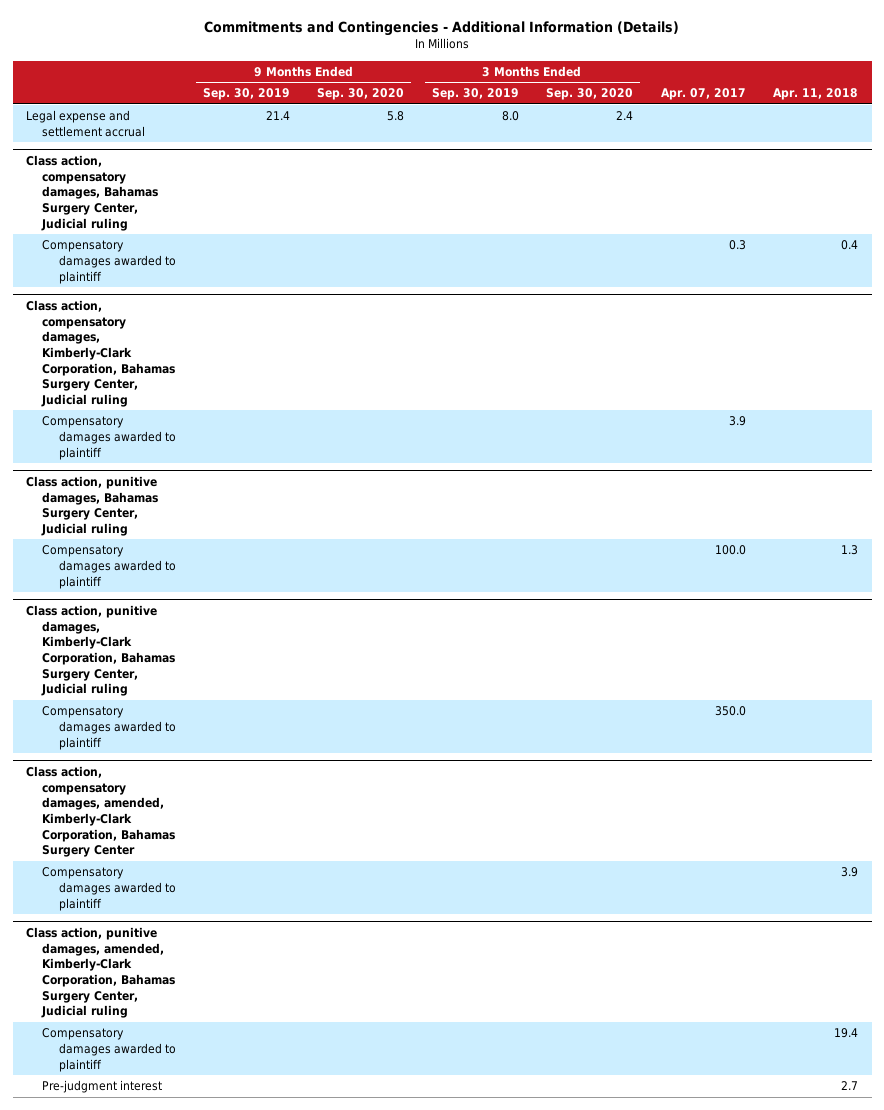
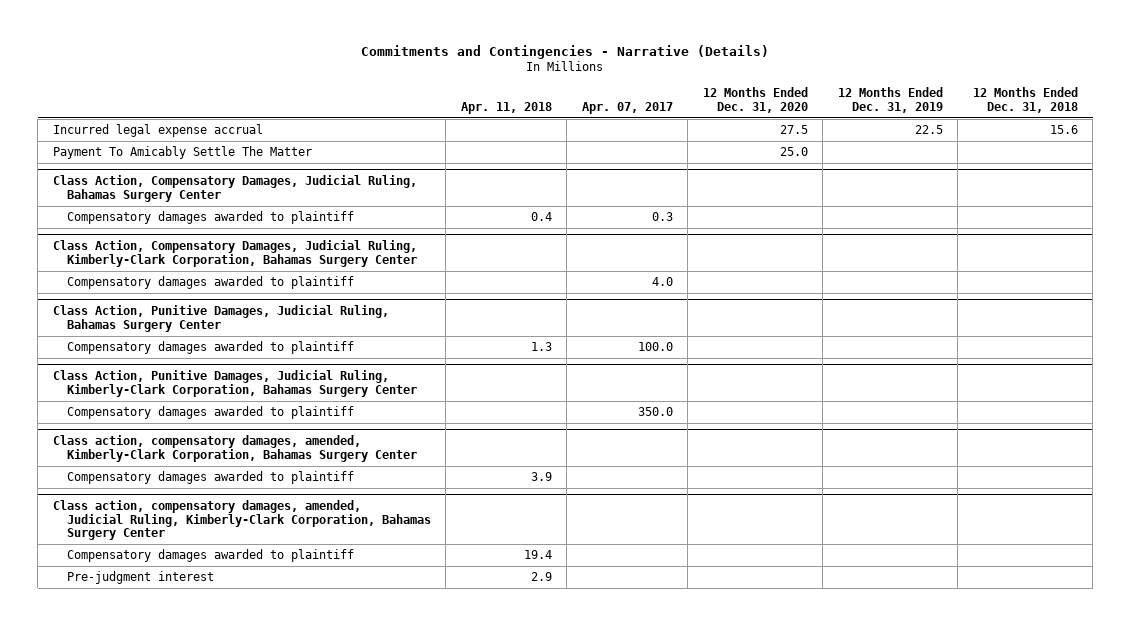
- Commitments and Contingencies - Additional Information (Details)
+ Commitments and Contingencies - Narrative (Details)
- | 9 Months Ended Sep. 30, 2019 | 9 Months Ended Sep. 30, 2020 | 3 Months Ended Sep. 30, 2019 | 3 Months Ended Sep. 30, 2020 | Apr. 07, 2017 | Apr. 11, 2018
+ | Apr. 11, 2018 | Apr. 07, 2017 | 12 Months Ended Dec. 31, 2020 | 12 Months Ended Dec. 31, 2019 | 12 Months Ended Dec. 31, 2018
- Legal expense and settlement accrual | 21.4 | 5.8 | 8.0 | 2.4 | |
- Class action, compensatory damages, Bahamas Surgery Center, Judicial ruling
+ Incurred legal expense accrual | | | 27.5 | 22.5 | 15.6
+ Payment To Amicably Settle The Matter | | | 25.0 | |
+ Class Action, Compensatory Damages, Judicial Ruling, Bahamas Surgery Center
- Class action, compensatory damages, Kimberly-Clark Corporation, Bahamas Surgery Center, Judicial ruling
- Compensatory damages awarded to plaintiff | | | | | 3.9 |
- Class action, punitive damages, Bahamas Surgery Center, Judicial ruling
+ Class Action, Compensatory Damages, Judicial Ruling, Kimberly-Clark Corporation, Bahamas Surgery Center
+ Compensatory damages awarded to plaintiff | | 4.0 | | |
+ Class Action, Punitive Damages, Judicial Ruling, Bahamas Surgery Center
- Class action, punitive damages, Kimberly-Clark Corporation, Bahamas Surgery Center, Judicial ruling
+ Class Action, Punitive Damages, Judicial Ruling, Kimberly-Clark Corporation, Bahamas Surgery Center
- Class action, punitive damages, amended, Kimberly-Clark Corporation, Bahamas Surgery Center, Judicial ruling
+ Class action, compensatory damages, amended, Judicial Ruling, Kimberly-Clark Corporation, Bahamas Surgery Center
- Pre-judgment interest | | | | | | 2.7
+ Pre-judgment interest | 2.9 | | | |

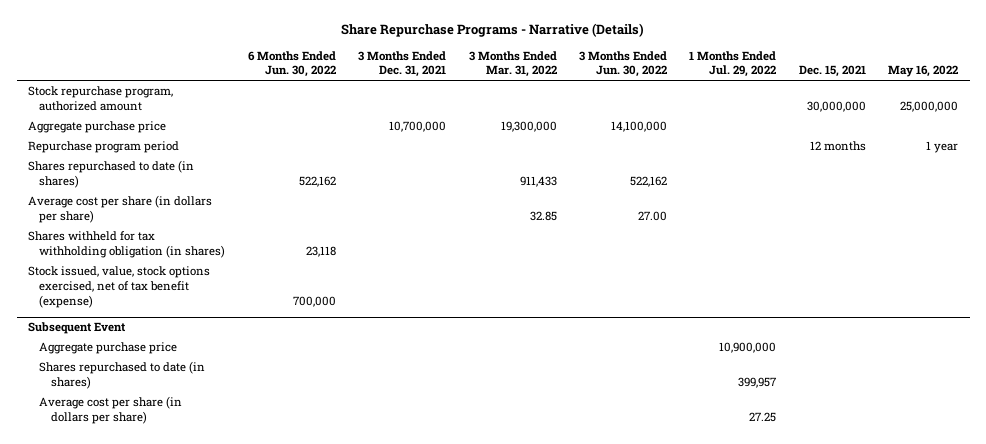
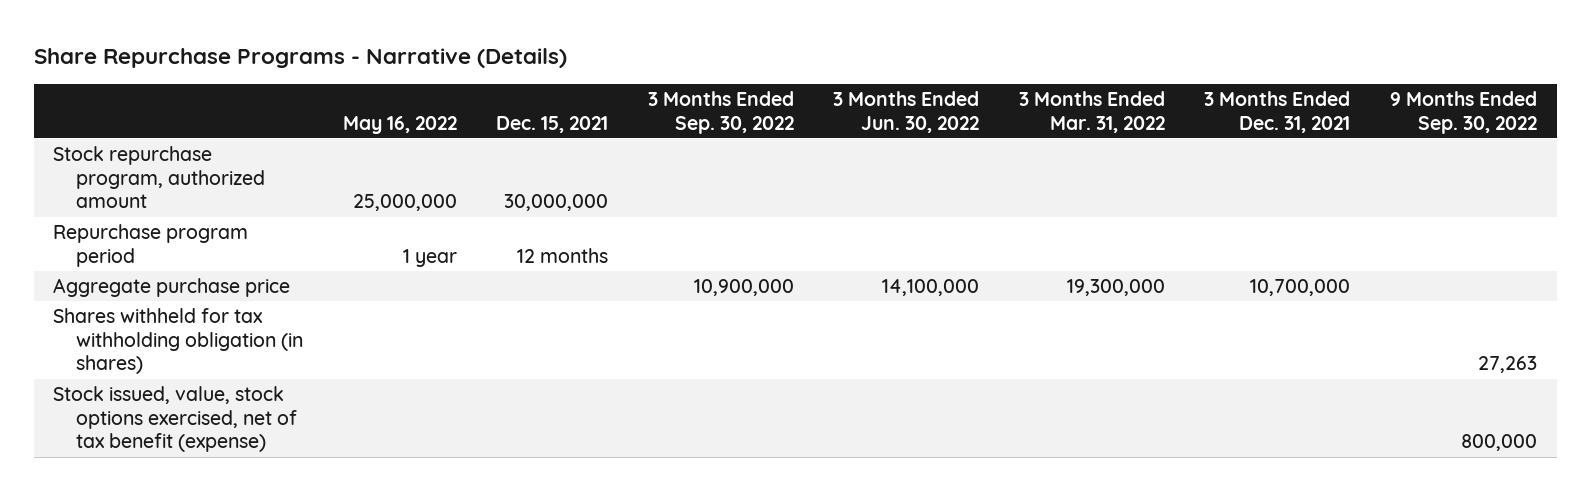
- | 6 Months Ended Jun. 30, 2022 | 3 Months Ended Dec. 31, 2021 | 3 Months Ended Mar. 31, 2022 | 3 Months Ended Jun. 30, 2022 | 1 Months Ended Jul. 29, 2022 | Dec. 15, 2021 | May 16, 2022
+ | May 16, 2022 | Dec. 15, 2021 | 3 Months Ended Sep. 30, 2022 | 3 Months Ended Jun. 30, 2022 | 3 Months Ended Mar. 31, 2022 | 3 Months Ended Dec. 31, 2021 | 9 Months Ended Sep. 30, 2022
- Shares repurchased to date (in shares) | 522,162 | | 911,433 | 522,162 | | |
- Average cost per share (in dollars per share) | | | 32.85 | 27.00 | | |
moved down: Aggregate purchase price | | | 10,900,000 | 14,100,000 | 19,300,000 | 10,700,000 |
- Subsequent Event
- Aggregate purchase price | | | | | 10,900,000 | |
- Shares repurchased to date (in shares) | | | | | 399,957 | |
- Average cost per share (in dollars per share) | | | | | 27.25 | |

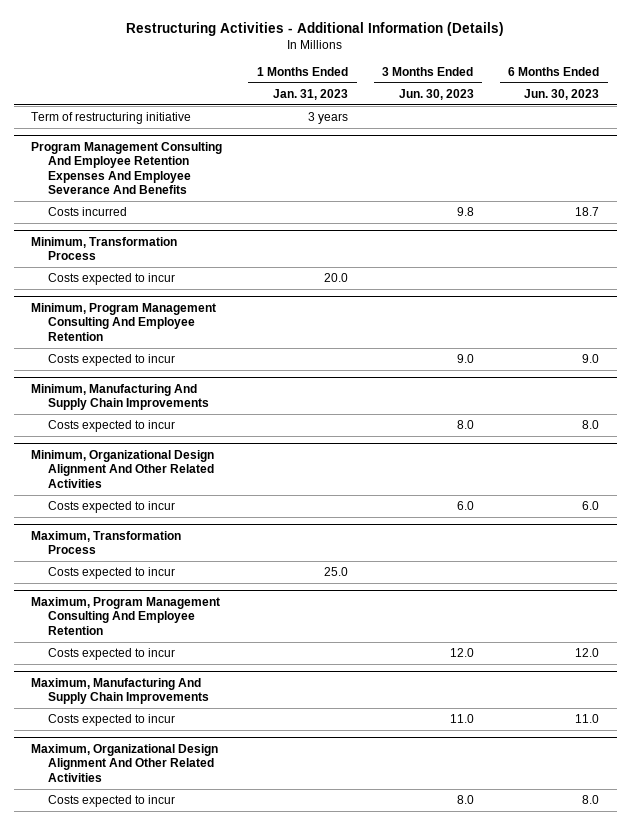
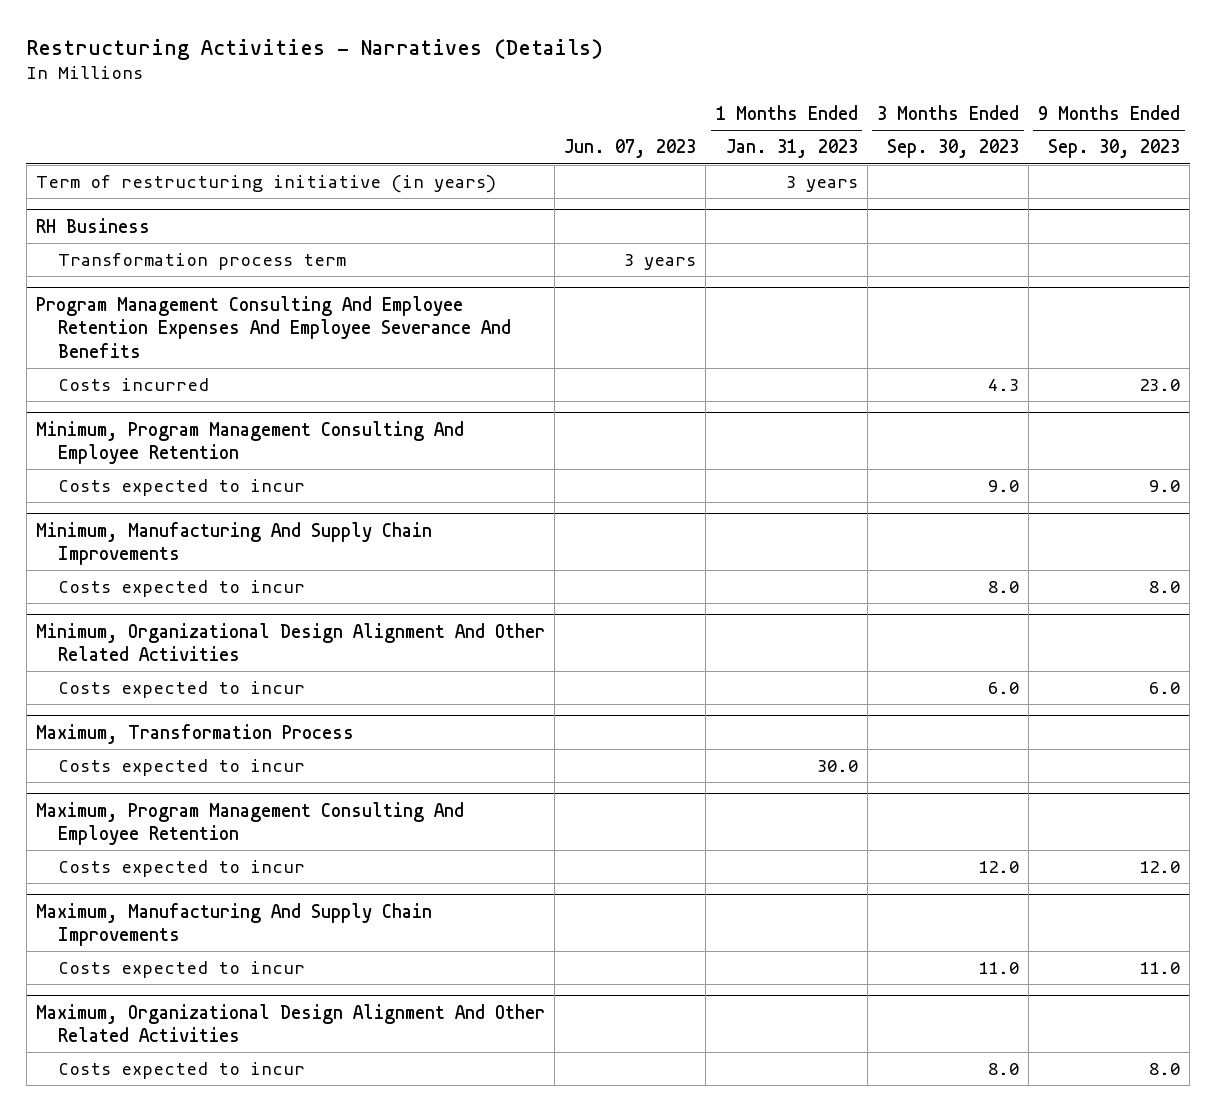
- Restructuring Activities - Additional Information (Details)
+ Restructuring Activities - Narratives (Details)
- | 1 Months Ended Jan. 31, 2023 | 3 Months Ended Jun. 30, 2023 | 6 Months Ended Jun. 30, 2023
+ | Jun. 07, 2023 | 1 Months Ended Jan. 31, 2023 | 3 Months Ended Sep. 30, 2023 | 9 Months Ended Sep. 30, 2023
- Term of restructuring initiative | 3 years | |
+ Term of restructuring initiative (in years) | | 3 years | |
+ RH Business
+ Transformation process term | 3 years | | |
- Minimum, Transformation Process
- Costs expected to incur | 20.0 | |
@ Maximum, Transformation Process
- Costs expected to incur | 25.0 | |
+ Costs expected to incur | | 30.0 | |

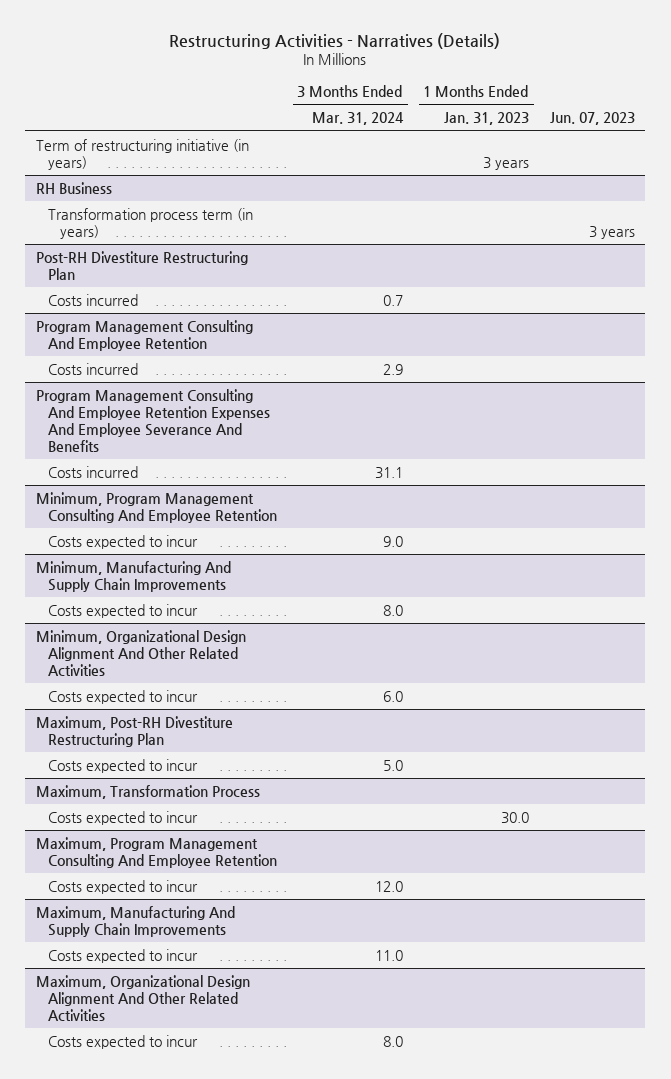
- | Jun. 07, 2023 | 1 Months Ended Jan. 31, 2023 | 3 Months Ended Sep. 30, 2023 | 9 Months Ended Sep. 30, 2023
+ | 3 Months Ended Mar. 31, 2024 | 1 Months Ended Jan. 31, 2023 | Jun. 07, 2023
@ RH Business
- Transformation process term | 3 years | | |
+ Transformation process term (in years) | | | 3 years
+ Post-RH Divestiture Restructuring Plan
+ Costs incurred | 0.7 | |
+ Program Management Consulting And Employee Retention
+ Costs incurred | 2.9 | |
+ Maximum, Post-RH Divestiture Restructuring Plan
+ Costs expected to incur | 5.0 | |

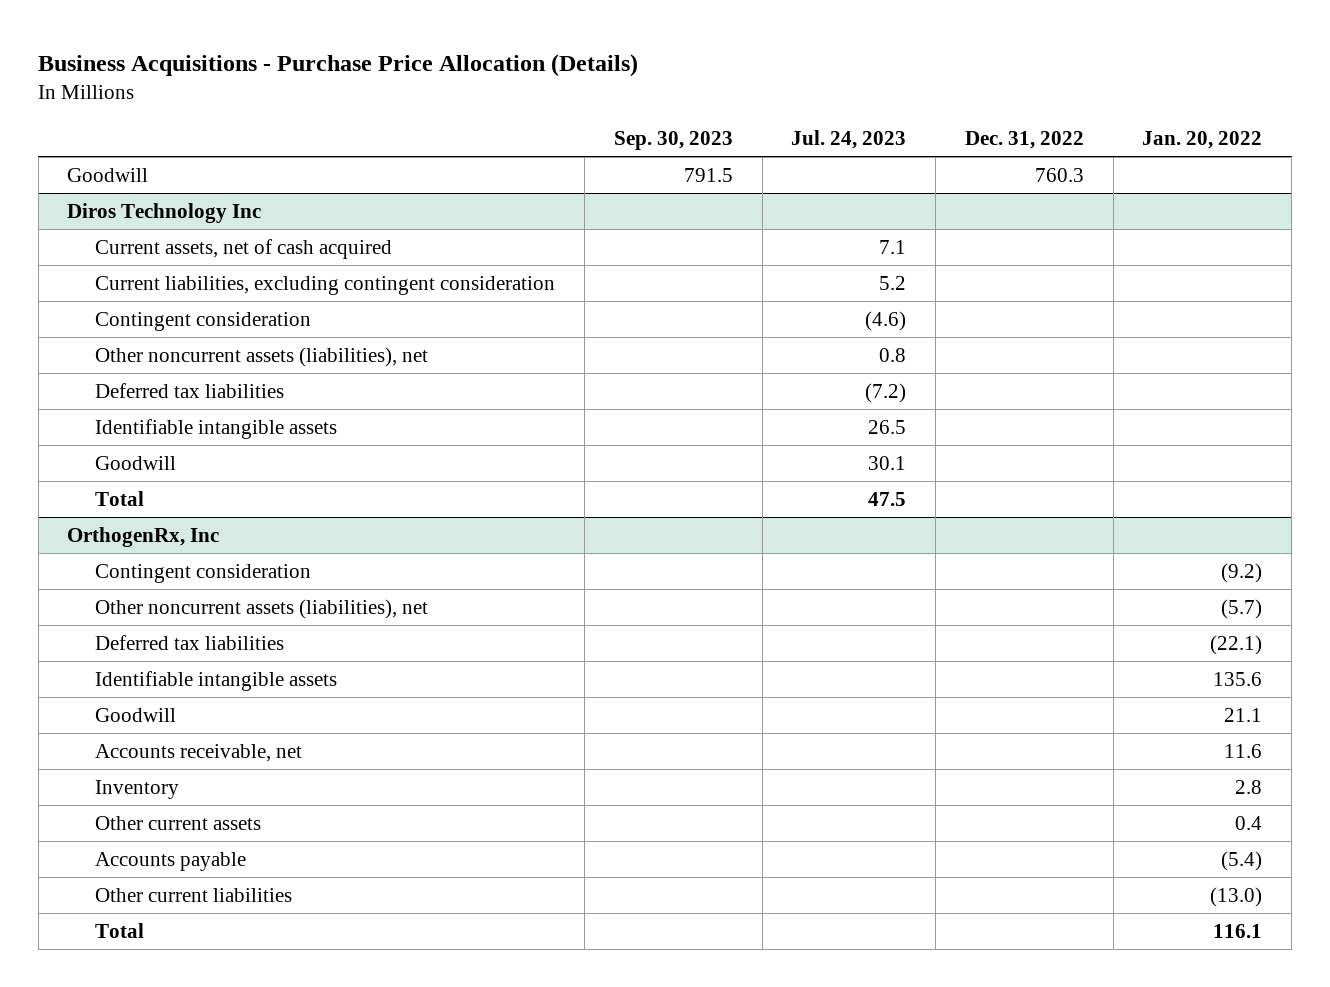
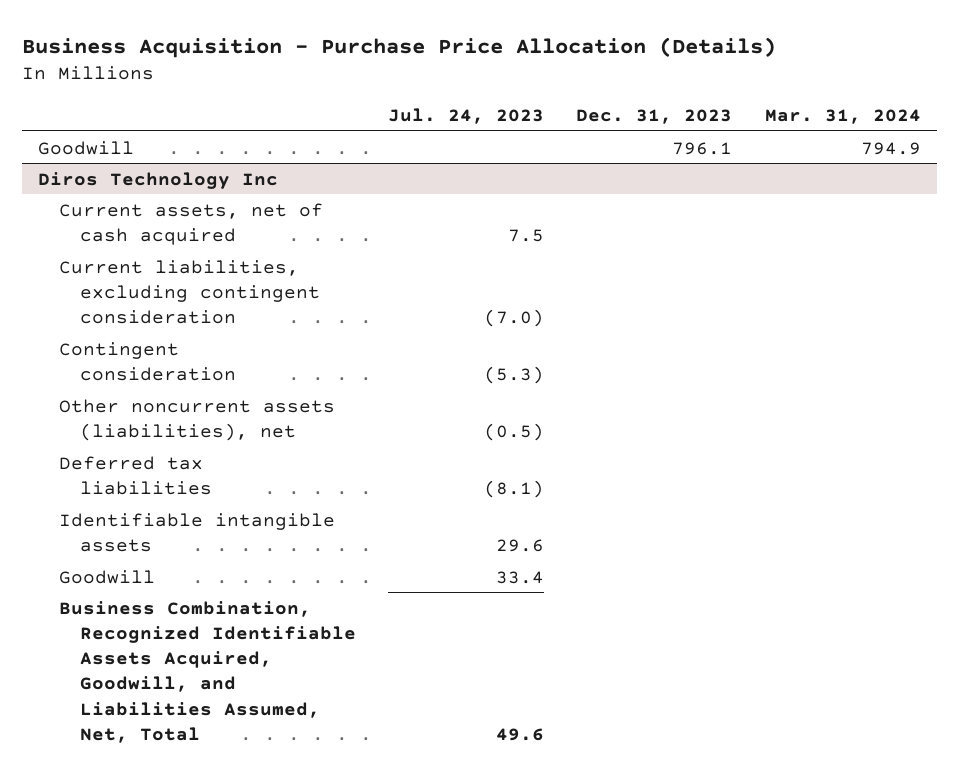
- Business Acquisitions - Purchase Price Allocation (Details)
+ Business Acquisition - Purchase Price Allocation (Details)
- | Sep. 30, 2023 | Jul. 24, 2023 | Dec. 31, 2022 | Jan. 20, 2022
+ | Jul. 24, 2023 | Dec. 31, 2023 | Mar. 31, 2024
@ Diros Technology Inc
- Current assets, net of cash acquired | | 7.1 | |
- Current liabilities, excluding contingent consideration | | 5.2 | |
- Contingent consideration | | (4.6) | |
- Other noncurrent assets (liabilities), net | | 0.8 | |
- Deferred tax liabilities | | (7.2) | |
- Identifiable intangible assets | | 26.5 | |
- Goodwill | | 30.1 | |
- Total | | 47.5 | |
- OrthogenRx, Inc
- Contingent consideration | | | | (9.2)
- Other noncurrent assets (liabilities), net | | | | (5.7)
- Deferred tax liabilities | | | | (22.1)
- Identifiable intangible assets | | | | 135.6
- Goodwill | | | | 21.1
- Accounts receivable, net | | | | 11.6
- Inventory | | | | 2.8
- Other current assets | | | | 0.4
- Accounts payable | | | | (5.4)
- Other current liabilities | | | | (13.0)
- Total | | | | 116.1
@ Diros Technology Inc
+ Current assets, net of cash acquired | 7.5 | |
+ Current liabilities, excluding contingent consideration | (7.0) | |
+ Contingent consideration | (5.3) | |
+ Other noncurrent assets (liabilities), net | (0.5) | |
+ Deferred tax liabilities | (8.1) | |
+ Identifiable intangible assets | 29.6 | |
+ Goodwill | 33.4 | |
+ Business Combination, Recognized Identifiable Assets Acquired, Goodwill, and Liabilities Assumed, Net, Total | 49.6 | |

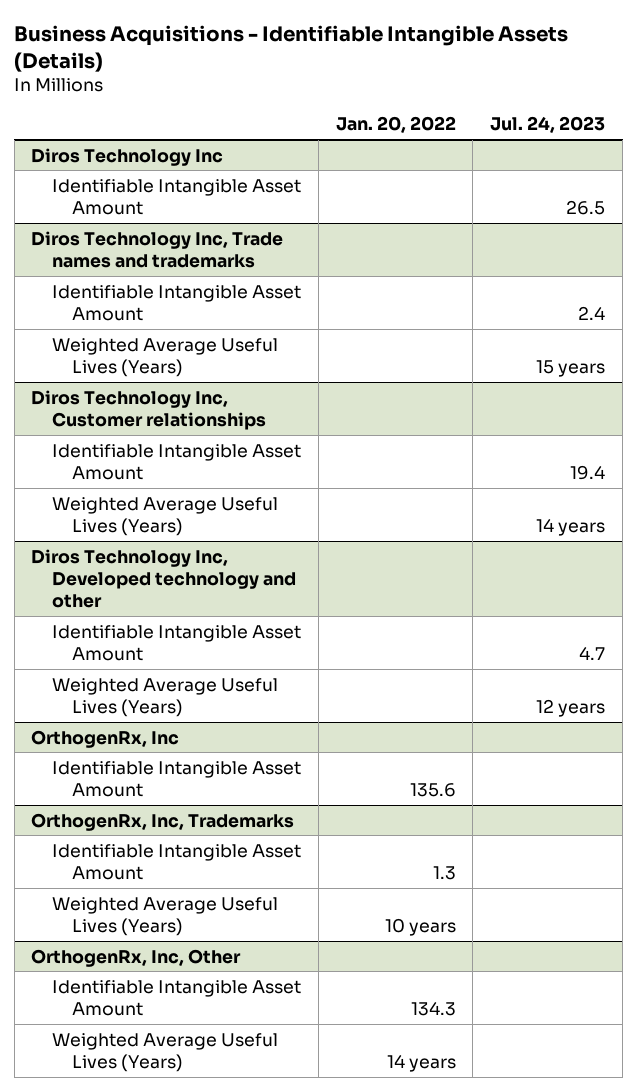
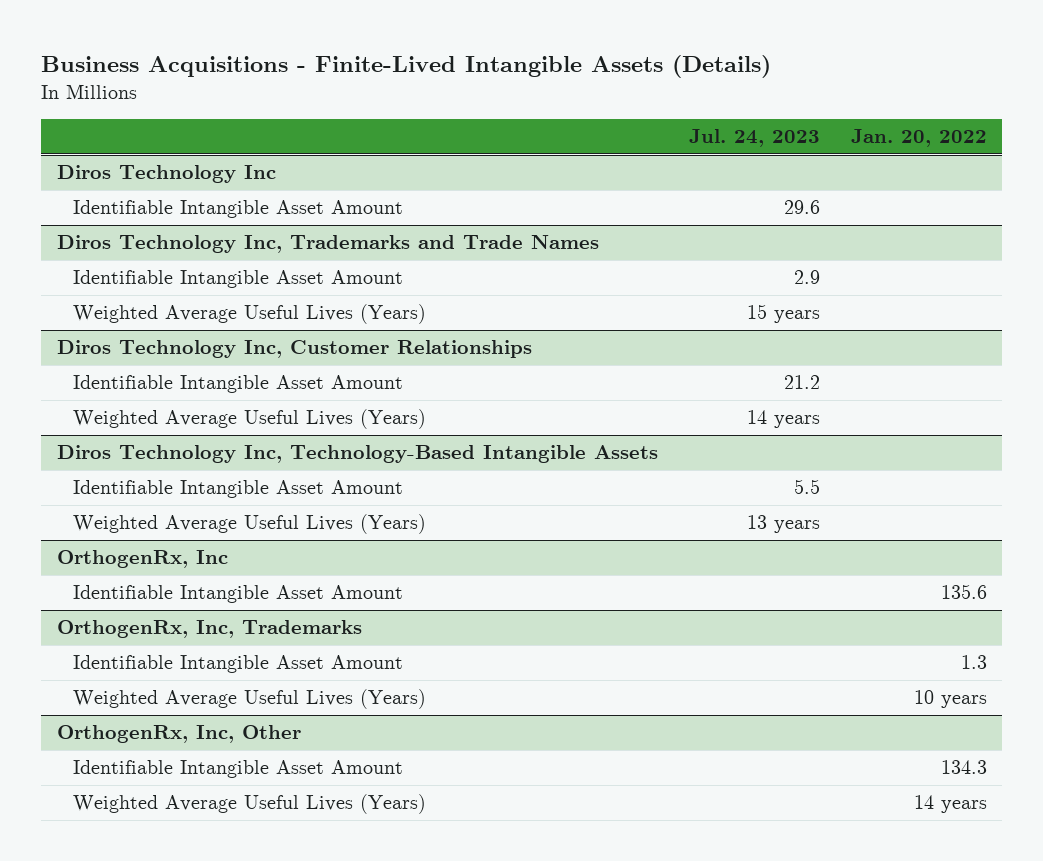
- Business Acquisitions - Identifiable Intangible Assets (Details)
+ Business Acquisitions - Finite-Lived Intangible Assets (Details)
- | Jan. 20, 2022 | Jul. 24, 2023
+ | Jul. 24, 2023 | Jan. 20, 2022
@ Diros Technology Inc
- Identifiable Intangible Asset Amount | | 26.5
- Diros Technology Inc, Trade names and trademarks
- Identifiable Intangible Asset Amount | | 2.4
@ Diros Technology Inc
+ Identifiable Intangible Asset Amount | 29.6 |
+ Diros Technology Inc, Trademarks and Trade Names
+ Identifiable Intangible Asset Amount | 2.9 |
- Diros Technology Inc, Customer relationships
- Identifiable Intangible Asset Amount | | 19.4
+ Diros Technology Inc, Customer Relationships
+ Identifiable Intangible Asset Amount | 21.2 |
- Diros Technology Inc, Developed technology and other
- Identifiable Intangible Asset Amount | | 4.7
- Weighted Average Useful Lives (Years) | | 12 years
+ Diros Technology Inc, Technology-Based Intangible Assets
+ Identifiable Intangible Asset Amount | 5.5 |
+ Weighted Average Useful Lives (Years) | 13 years |

